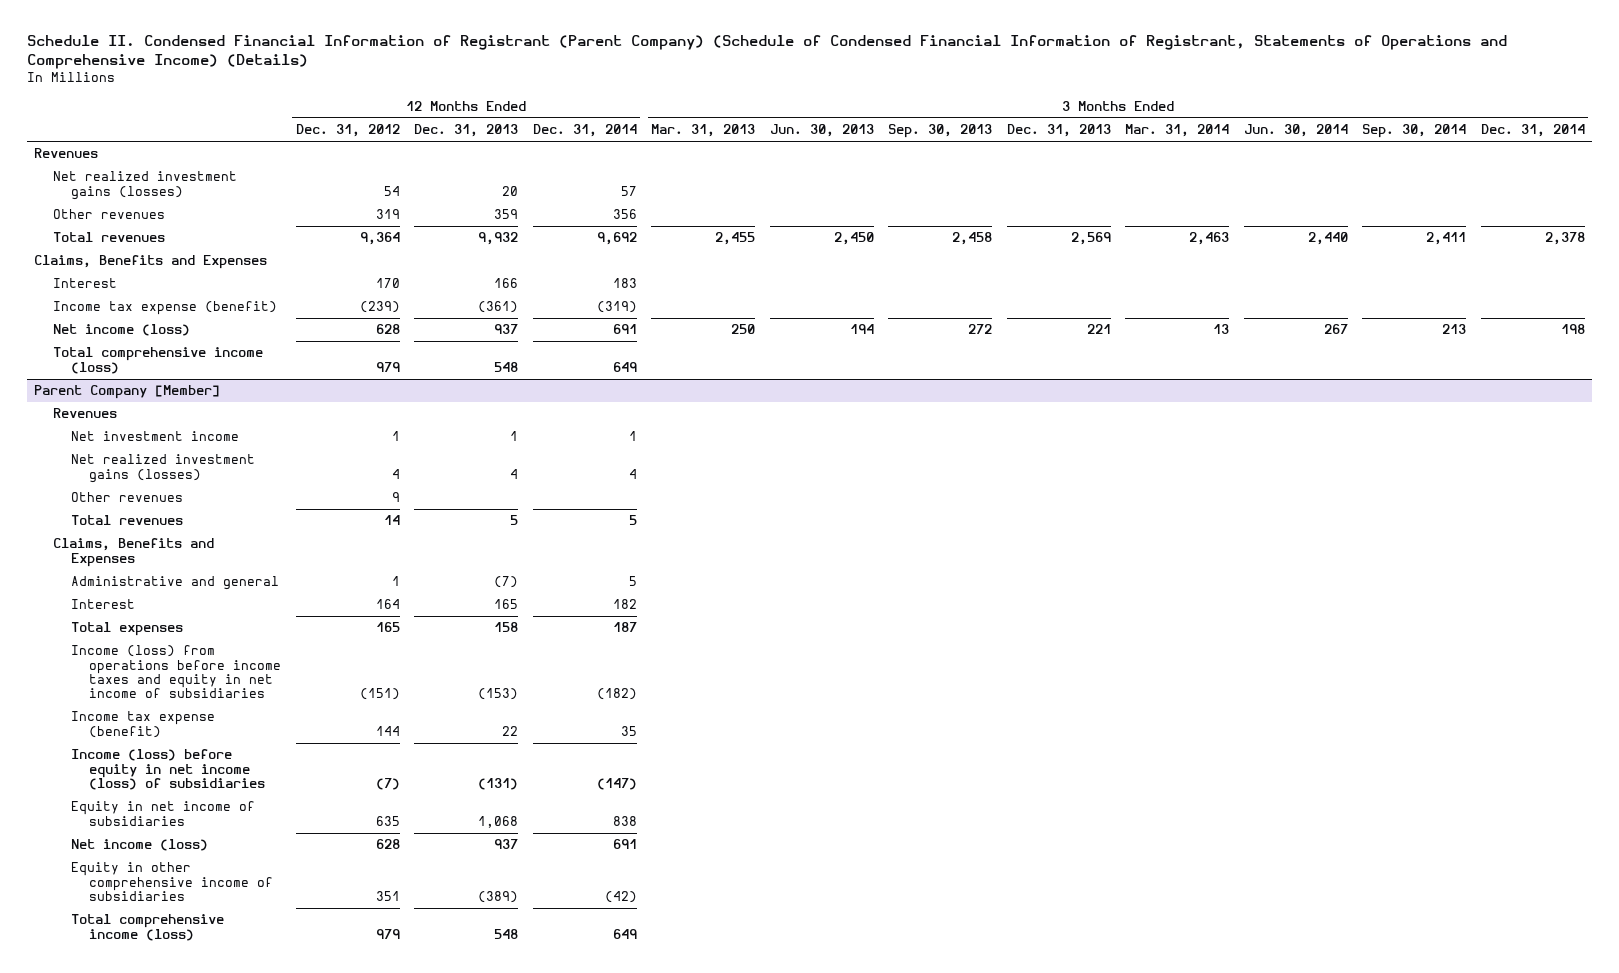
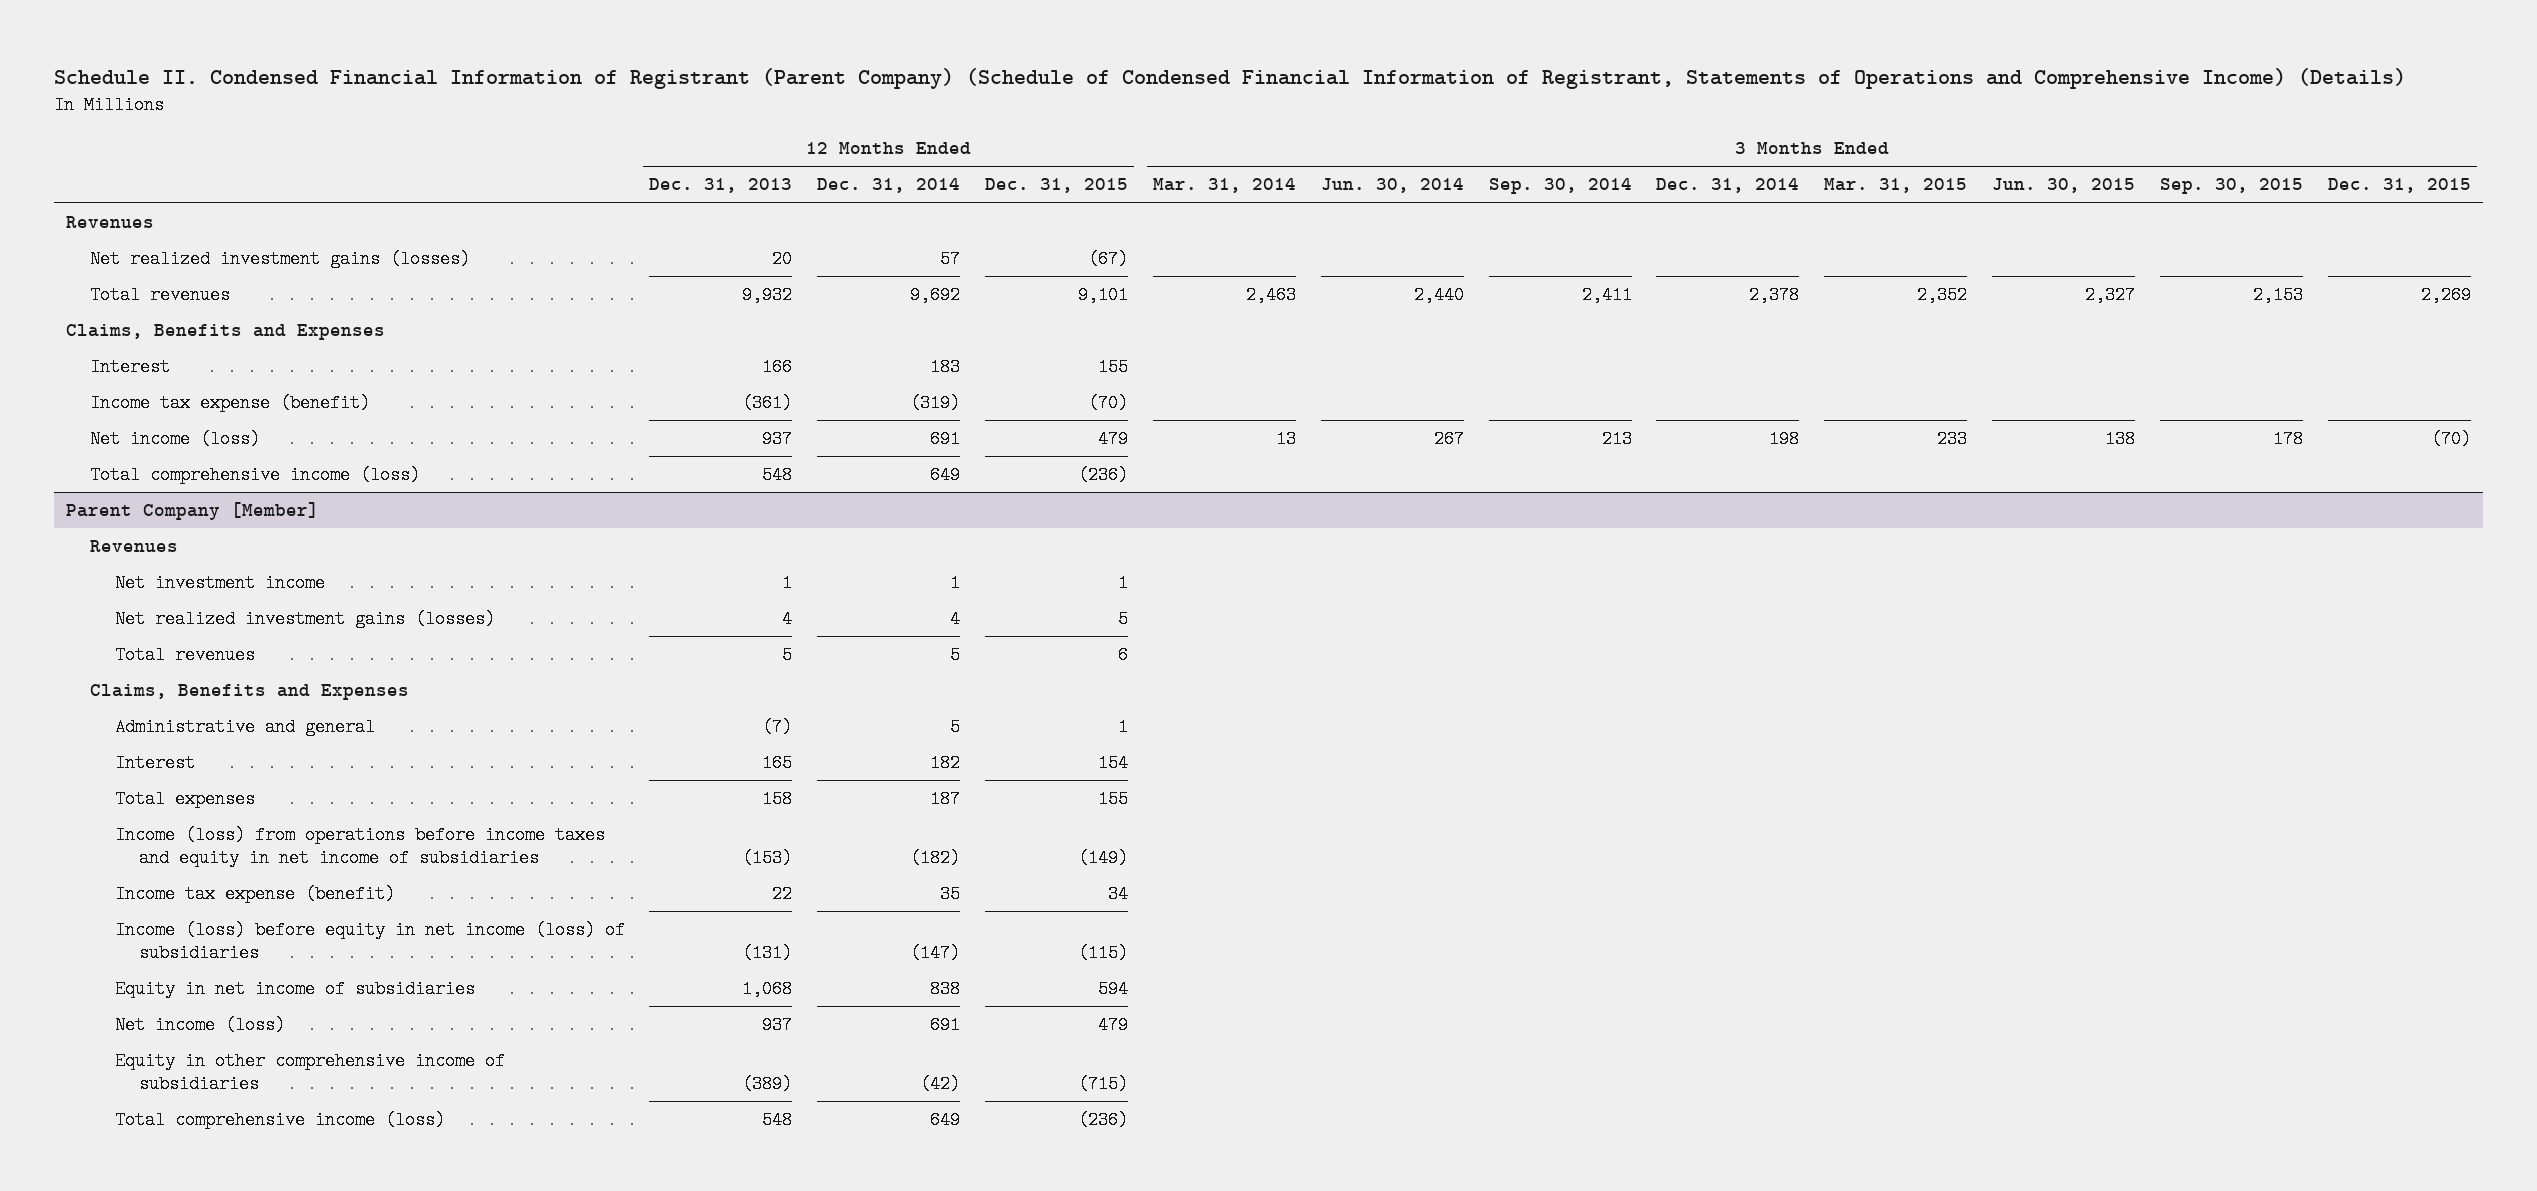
- | 12 Months Ended Dec. 31, 2012 | 12 Months Ended Dec. 31, 2013 | 12 Months Ended Dec. 31, 2014 | 3 Months Ended Mar. 31, 2013 | 3 Months Ended Jun. 30, 2013 | 3 Months Ended Sep. 30, 2013 | 3 Months Ended Dec. 31, 2013 | 3 Months Ended Mar. 31, 2014 | 3 Months Ended Jun. 30, 2014 | 3 Months Ended Sep. 30, 2014 | 3 Months Ended Dec. 31, 2014
+ | 12 Months Ended Dec. 31, 2013 | 12 Months Ended Dec. 31, 2014 | 12 Months Ended Dec. 31, 2015 | 3 Months Ended Mar. 31, 2014 | 3 Months Ended Jun. 30, 2014 | 3 Months Ended Sep. 30, 2014 | 3 Months Ended Dec. 31, 2014 | 3 Months Ended Mar. 31, 2015 | 3 Months Ended Jun. 30, 2015 | 3 Months Ended Sep. 30, 2015 | 3 Months Ended Dec. 31, 2015
- Other revenues | 319 | 359 | 356 | | | | | | | |
@ Parent Company [Member]
- Other revenues | 9 | | | | | | | | | |

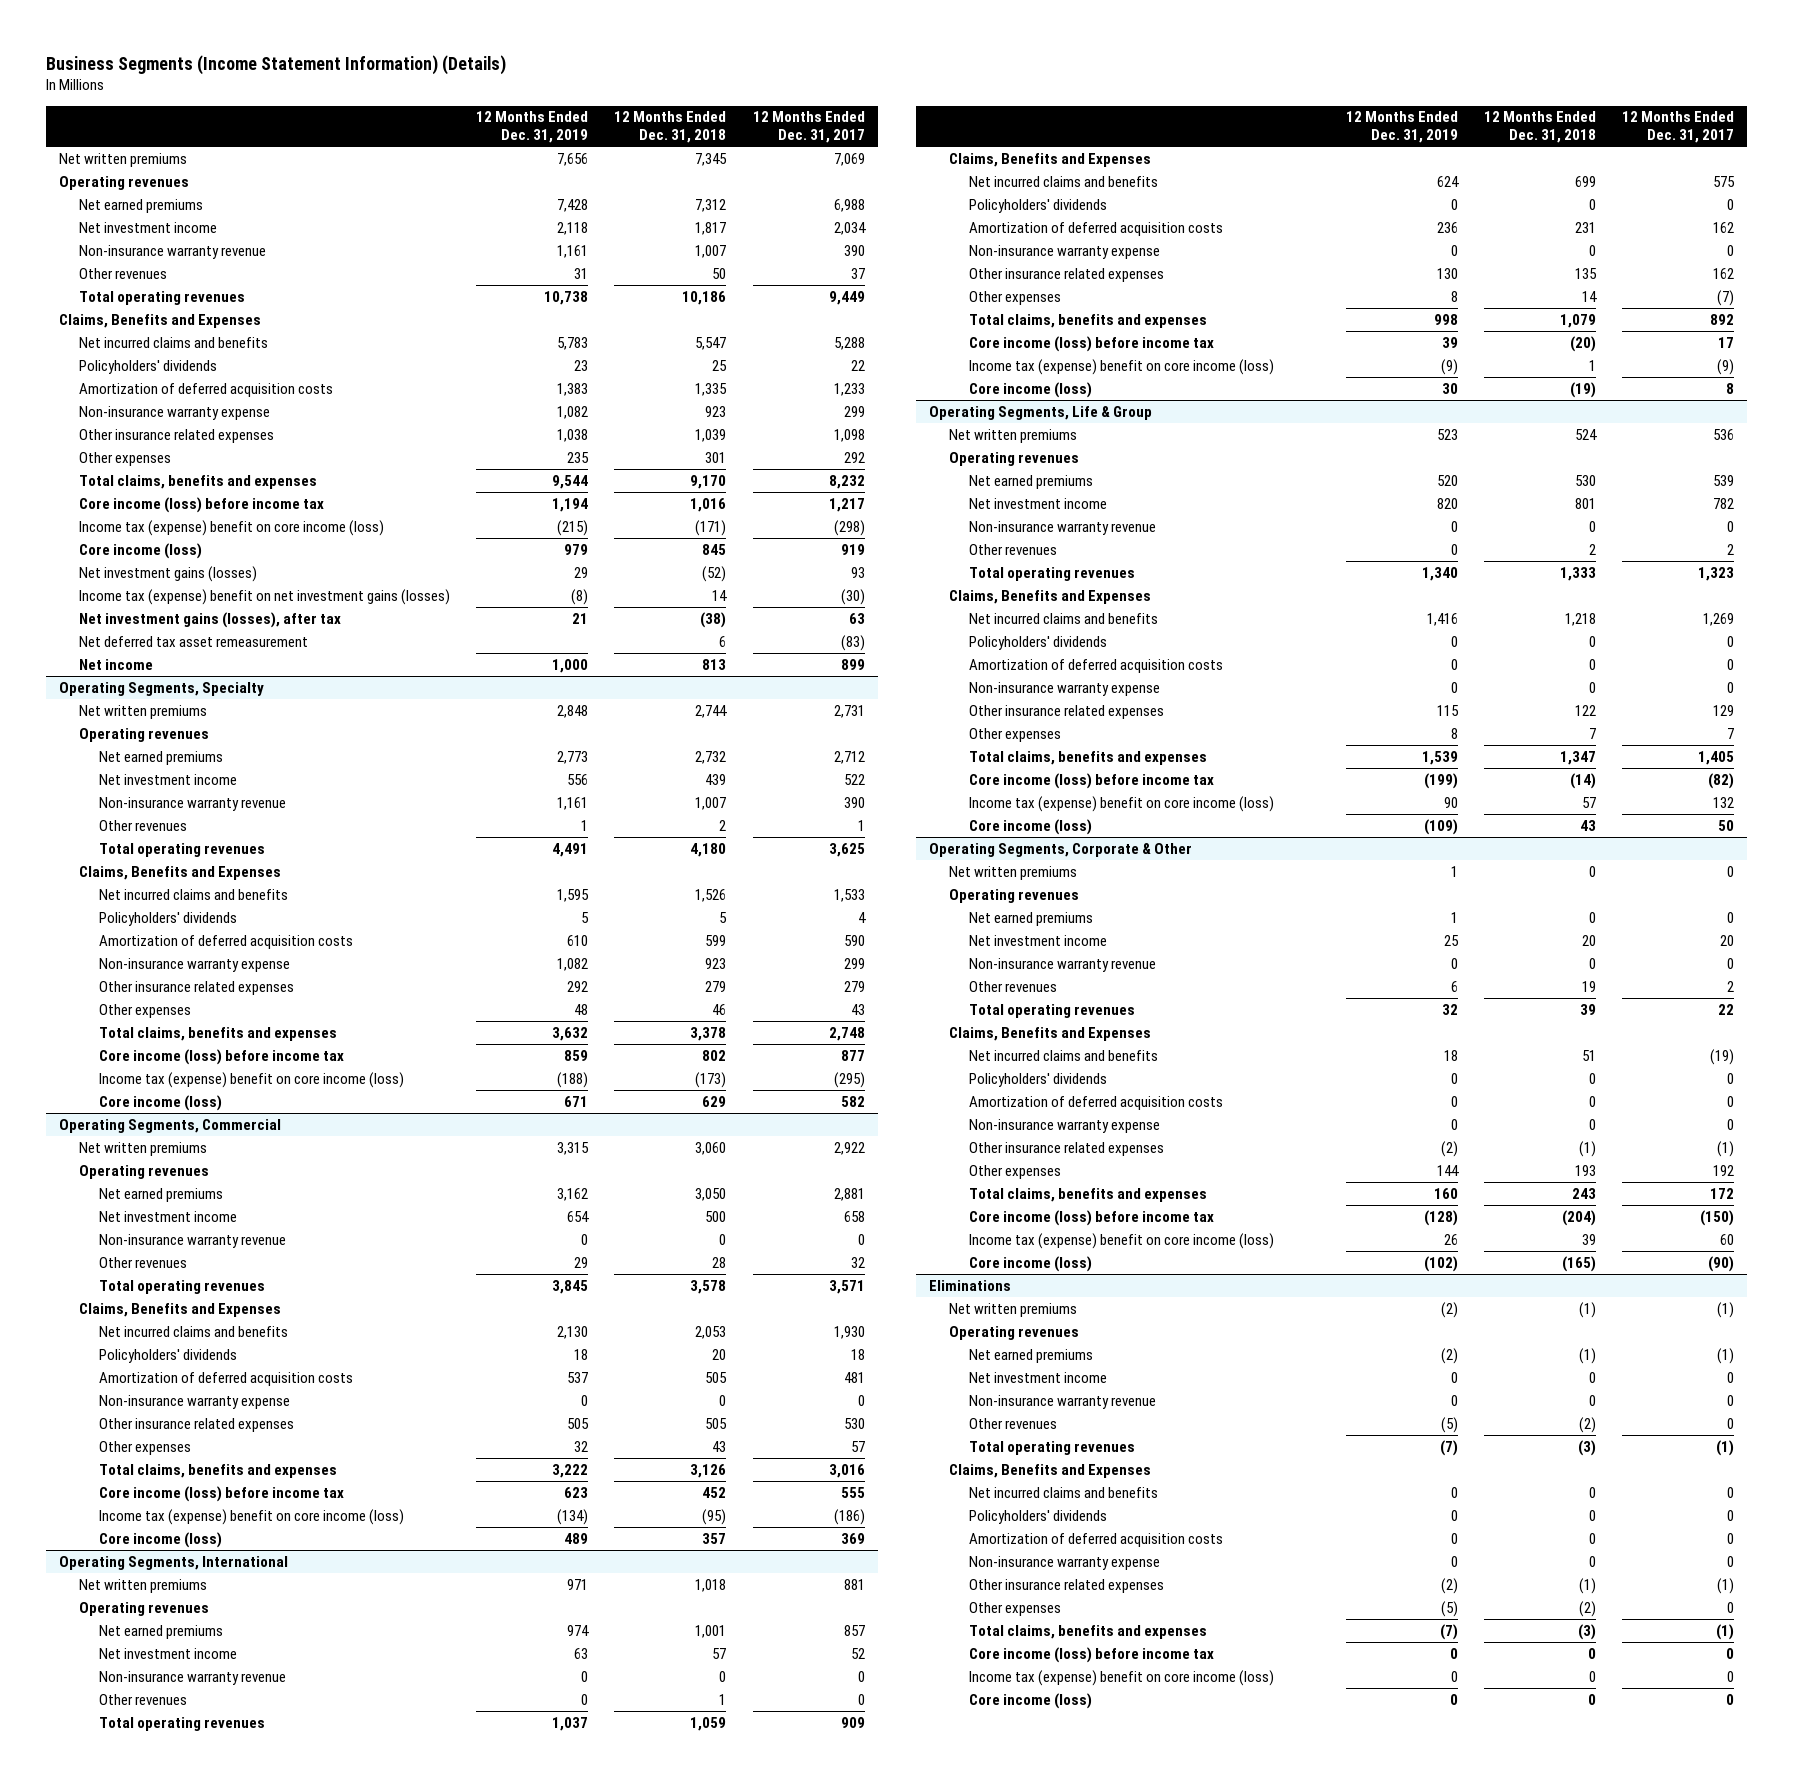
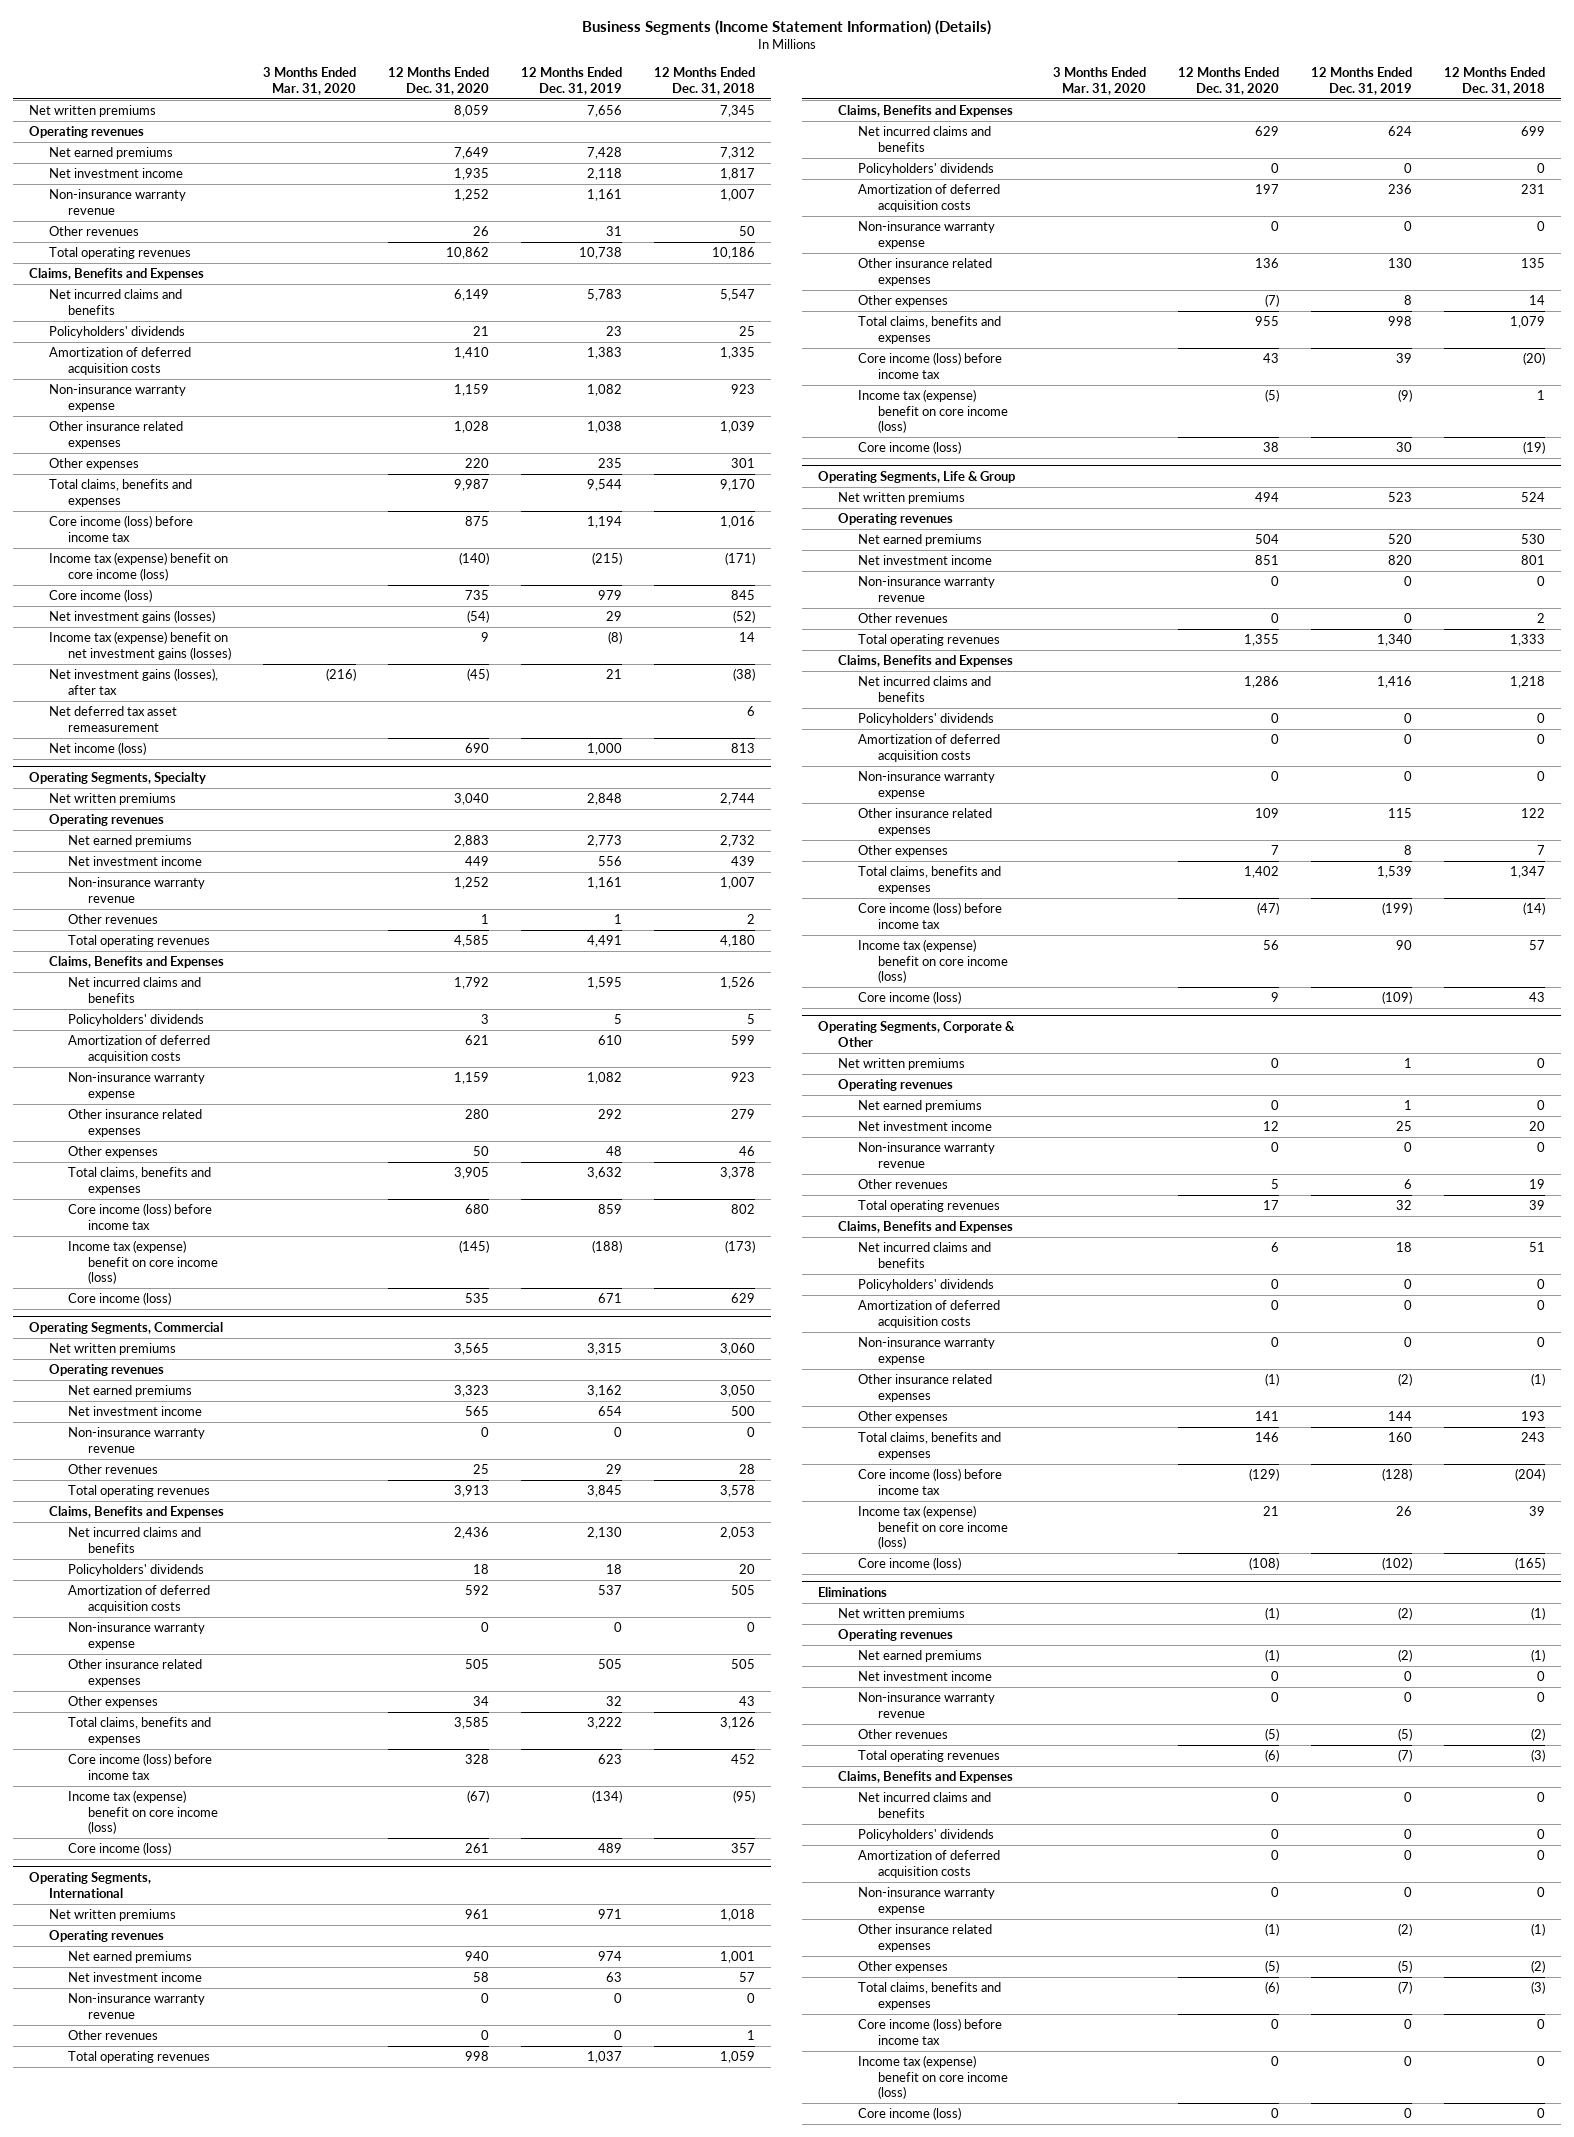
- | 12 Months Ended Dec. 31, 2019 | 12 Months Ended Dec. 31, 2018 | 12 Months Ended Dec. 31, 2017
+ | 3 Months Ended Mar. 31, 2020 | 12 Months Ended Dec. 31, 2020 | 12 Months Ended Dec. 31, 2019 | 12 Months Ended Dec. 31, 2018
- Net income | 1,000 | 813 | 899
+ Net income (loss) | | 690 | 1,000 | 813

